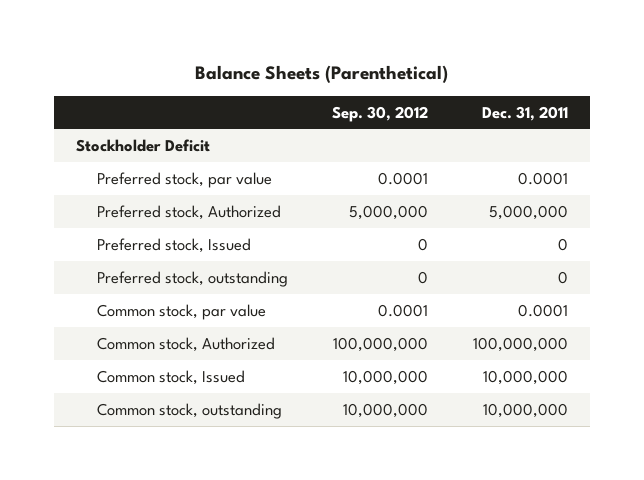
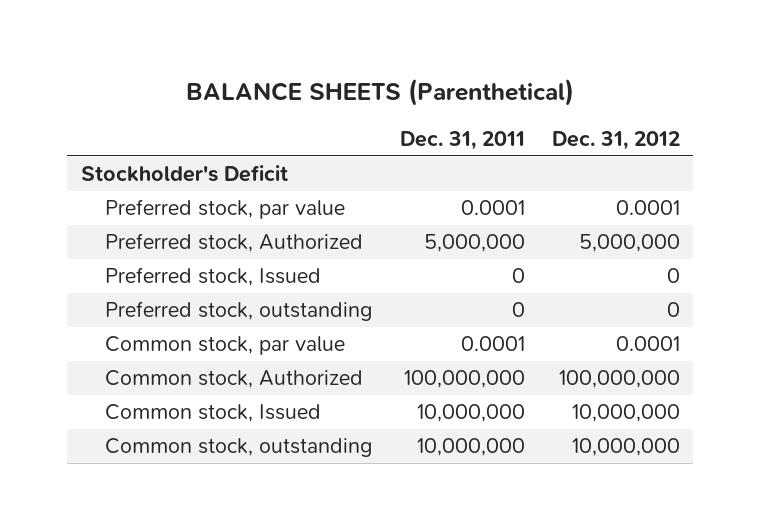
- Balance Sheets (Parenthetical)
+ BALANCE SHEETS (Parenthetical)
- | Sep. 30, 2012 | Dec. 31, 2011
+ | Dec. 31, 2011 | Dec. 31, 2012
- Stockholder Deficit
+ Stockholder's Deficit

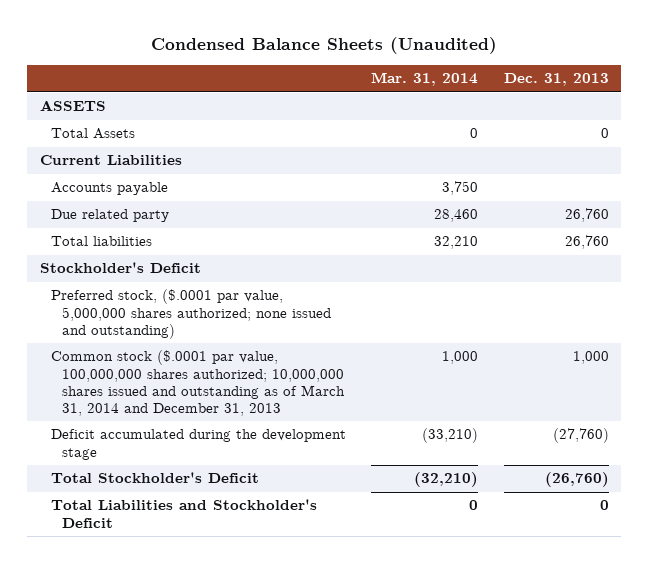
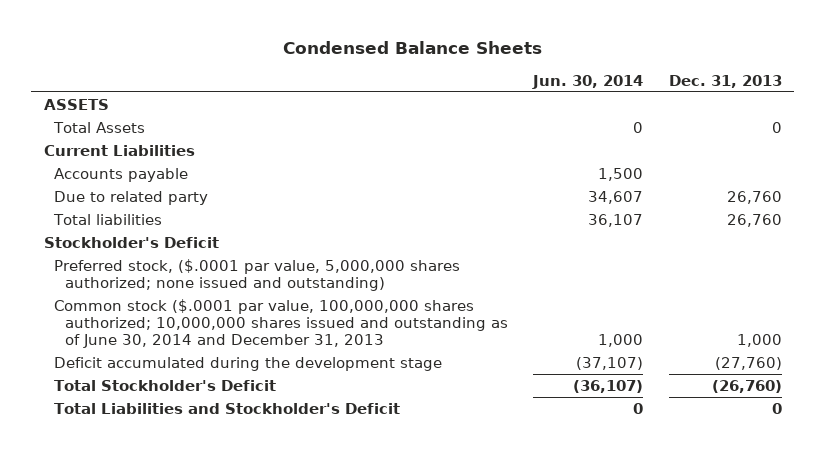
- Condensed Balance Sheets (Unaudited)
+ Condensed Balance Sheets
- | Mar. 31, 2014 | Dec. 31, 2013
+ | Jun. 30, 2014 | Dec. 31, 2013
- Due related party | 28,460 | 26,760
+ Due to related party | 34,607 | 26,760
- Common stock ($.0001 par value, 100,000,000 shares authorized; 10,000,000 shares issued and outstanding as of March 31, 2014 and December 31, 2013 | 1,000 | 1,000
+ Common stock ($.0001 par value, 100,000,000 shares authorized; 10,000,000 shares issued and outstanding as of June 30, 2014 and December 31, 2013 | 1,000 | 1,000

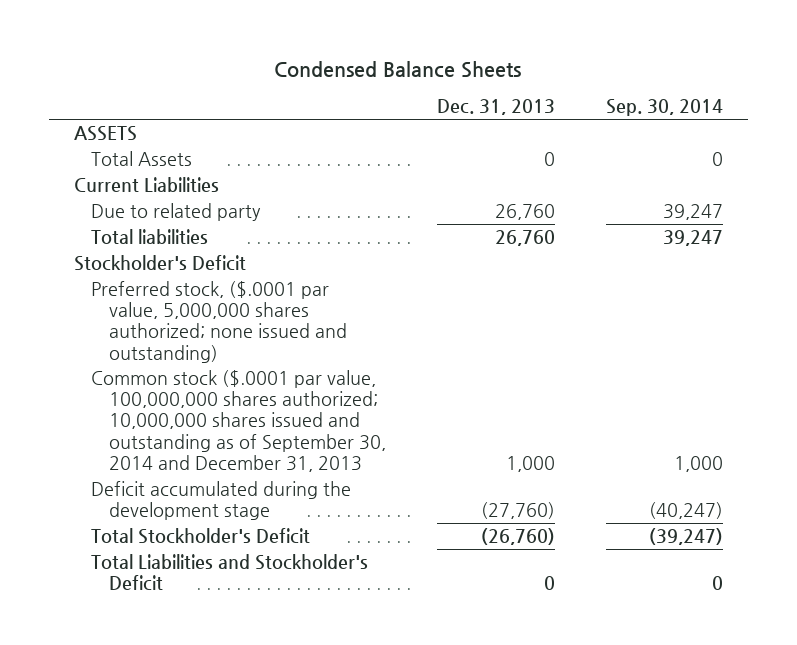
- | Jun. 30, 2014 | Dec. 31, 2013
+ | Dec. 31, 2013 | Sep. 30, 2014
- Accounts payable | 1,500 |
- Common stock ($.0001 par value, 100,000,000 shares authorized; 10,000,000 shares issued and outstanding as of June 30, 2014 and December 31, 2013 | 1,000 | 1,000
+ Common stock ($.0001 par value, 100,000,000 shares authorized; 10,000,000 shares issued and outstanding as of September 30, 2014 and December 31, 2013 | 1,000 | 1,000

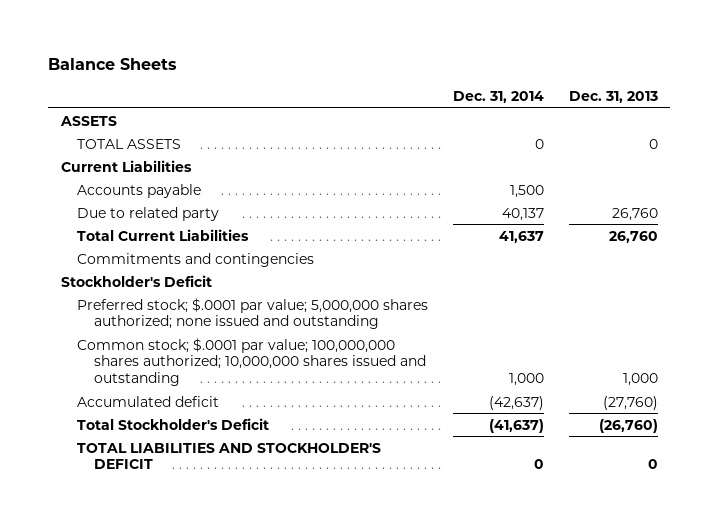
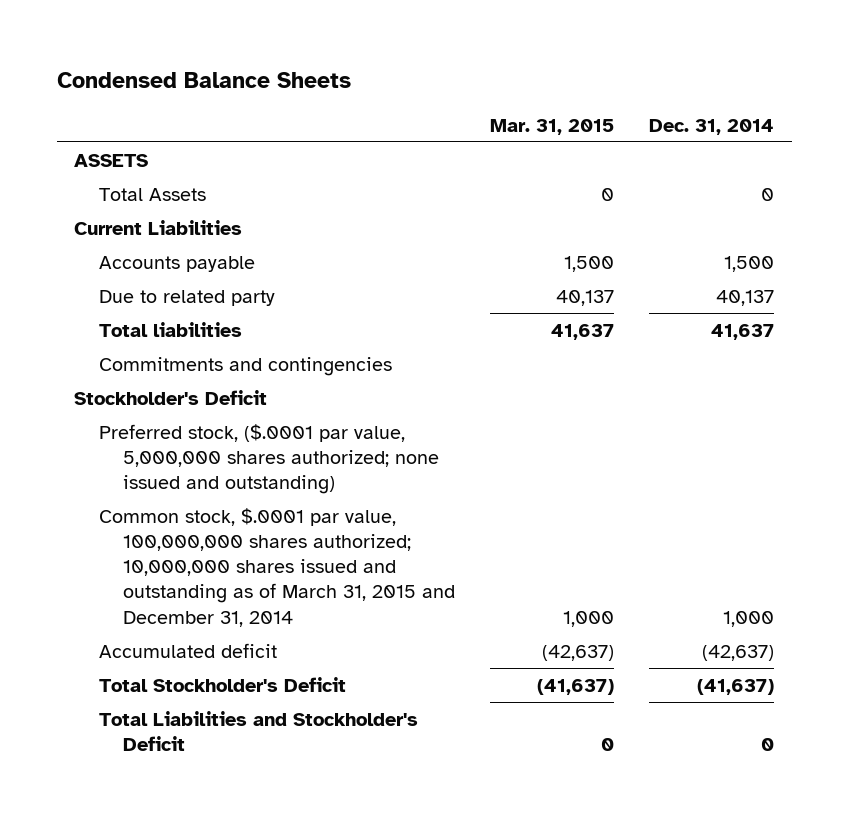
- Balance Sheets
+ Condensed Balance Sheets
- | Dec. 31, 2014 | Dec. 31, 2013
+ | Mar. 31, 2015 | Dec. 31, 2014
- TOTAL ASSETS | 0 | 0
+ Total Assets | 0 | 0
- Total Current Liabilities | 41,637 | 26,760
+ Total liabilities | 41,637 | 41,637
- Preferred stock; $.0001 par value; 5,000,000 shares authorized; none issued and outstanding
- Common stock; $.0001 par value; 100,000,000 shares authorized; 10,000,000 shares issued and outstanding | 1,000 | 1,000
+ Preferred stock, ($.0001 par value, 5,000,000 shares authorized; none issued and outstanding)
+ Common stock, $.0001 par value, 100,000,000 shares authorized; 10,000,000 shares issued and outstanding as of March 31, 2015 and December 31, 2014 | 1,000 | 1,000
- TOTAL LIABILITIES AND STOCKHOLDER'S DEFICIT | 0 | 0
+ Total Liabilities and Stockholder's Deficit | 0 | 0

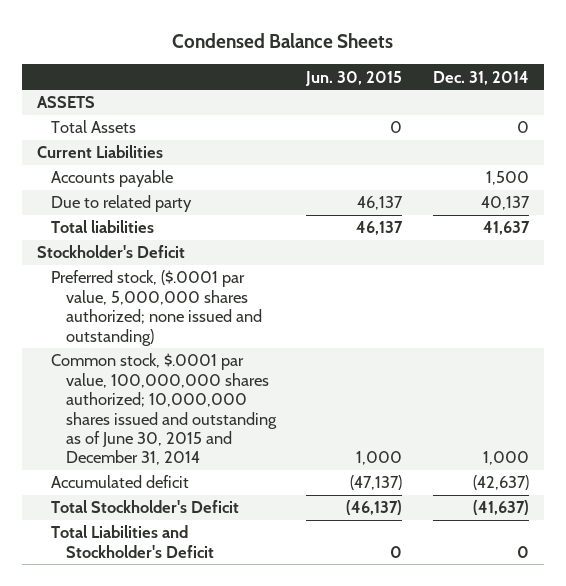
- | Mar. 31, 2015 | Dec. 31, 2014
+ | Jun. 30, 2015 | Dec. 31, 2014
- Commitments and contingencies
- Common stock, $.0001 par value, 100,000,000 shares authorized; 10,000,000 shares issued and outstanding as of March 31, 2015 and December 31, 2014 | 1,000 | 1,000
+ Common stock, $.0001 par value, 100,000,000 shares authorized; 10,000,000 shares issued and outstanding as of June 30, 2015 and December 31, 2014 | 1,000 | 1,000

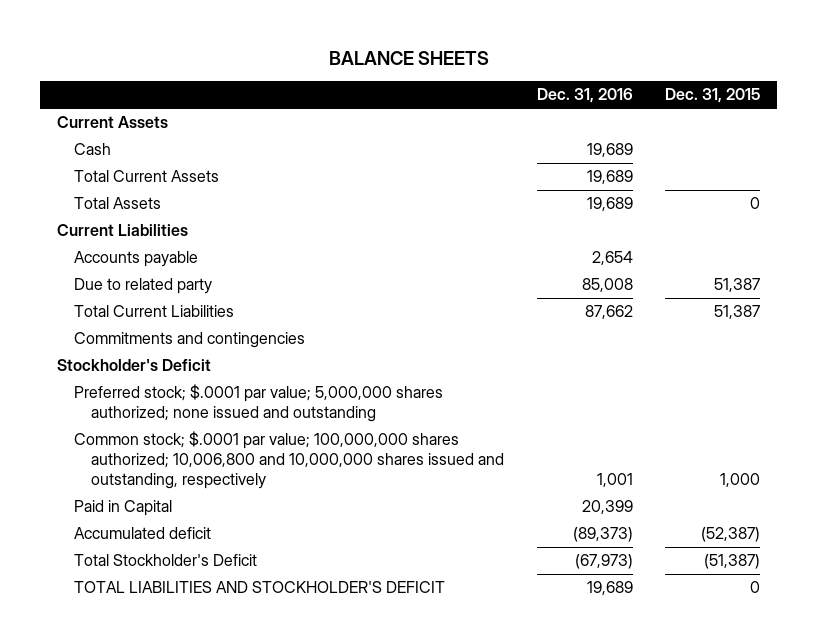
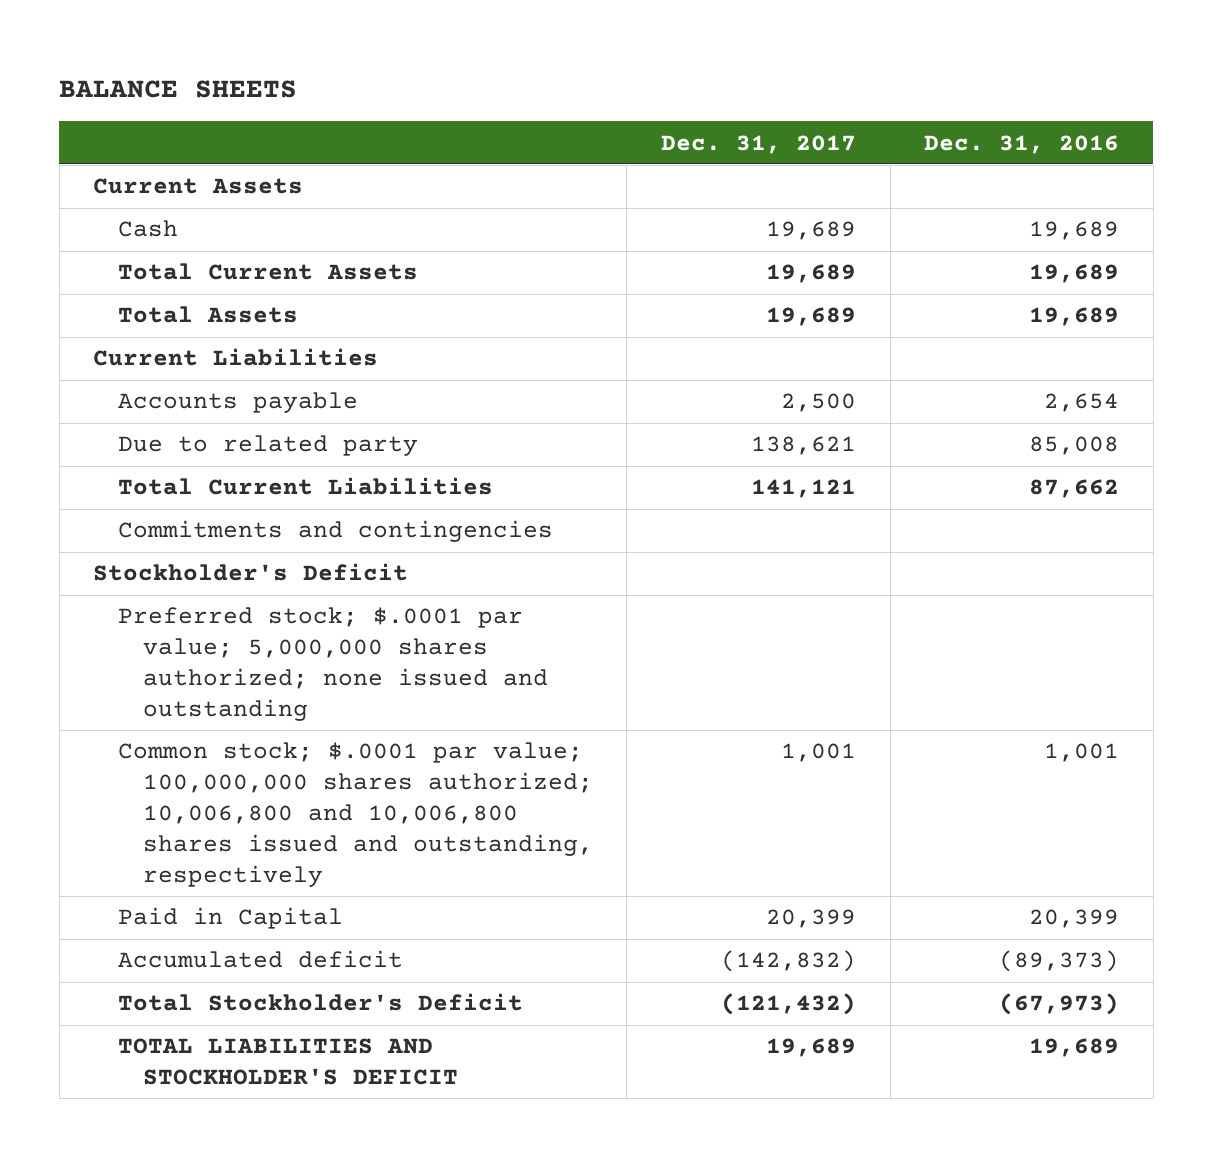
- | Dec. 31, 2016 | Dec. 31, 2015
+ | Dec. 31, 2017 | Dec. 31, 2016
- Common stock; $.0001 par value; 100,000,000 shares authorized; 10,006,800 and 10,000,000 shares issued and outstanding, respectively | 1,001 | 1,000
+ Common stock; $.0001 par value; 100,000,000 shares authorized; 10,006,800 and 10,006,800 shares issued and outstanding, respectively | 1,001 | 1,001

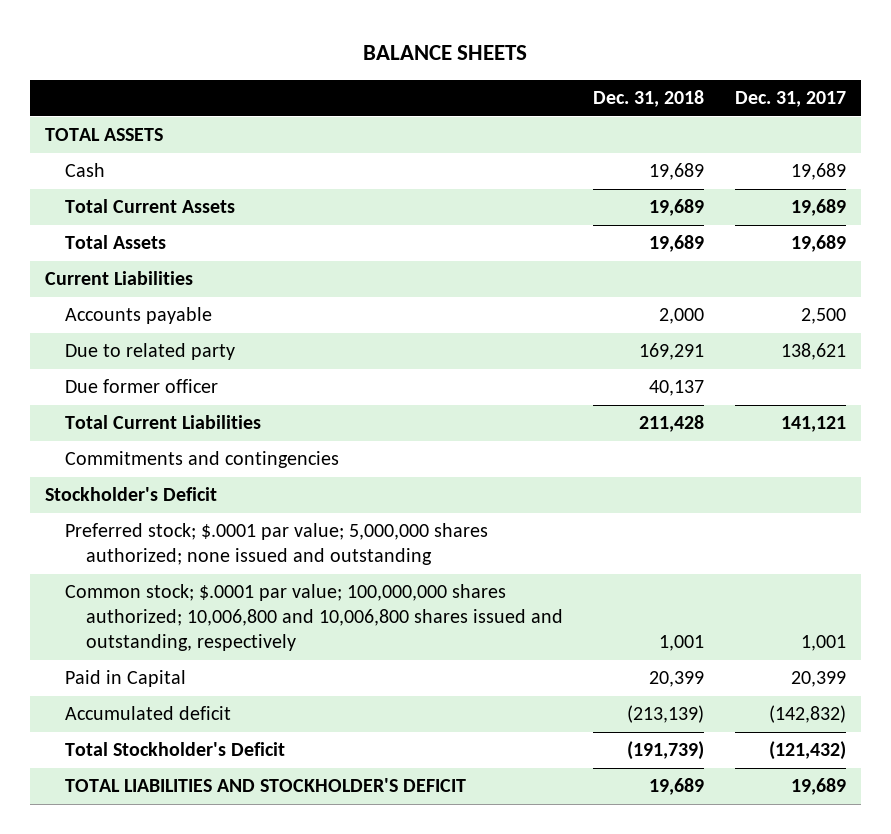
- | Dec. 31, 2017 | Dec. 31, 2016
+ | Dec. 31, 2018 | Dec. 31, 2017
- Current Assets
+ TOTAL ASSETS
+ Due former officer | 40,137 |

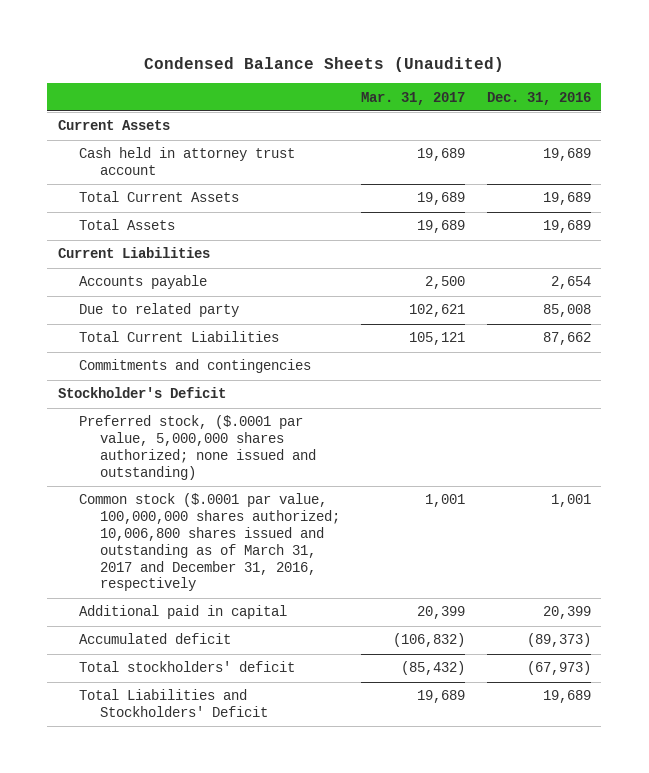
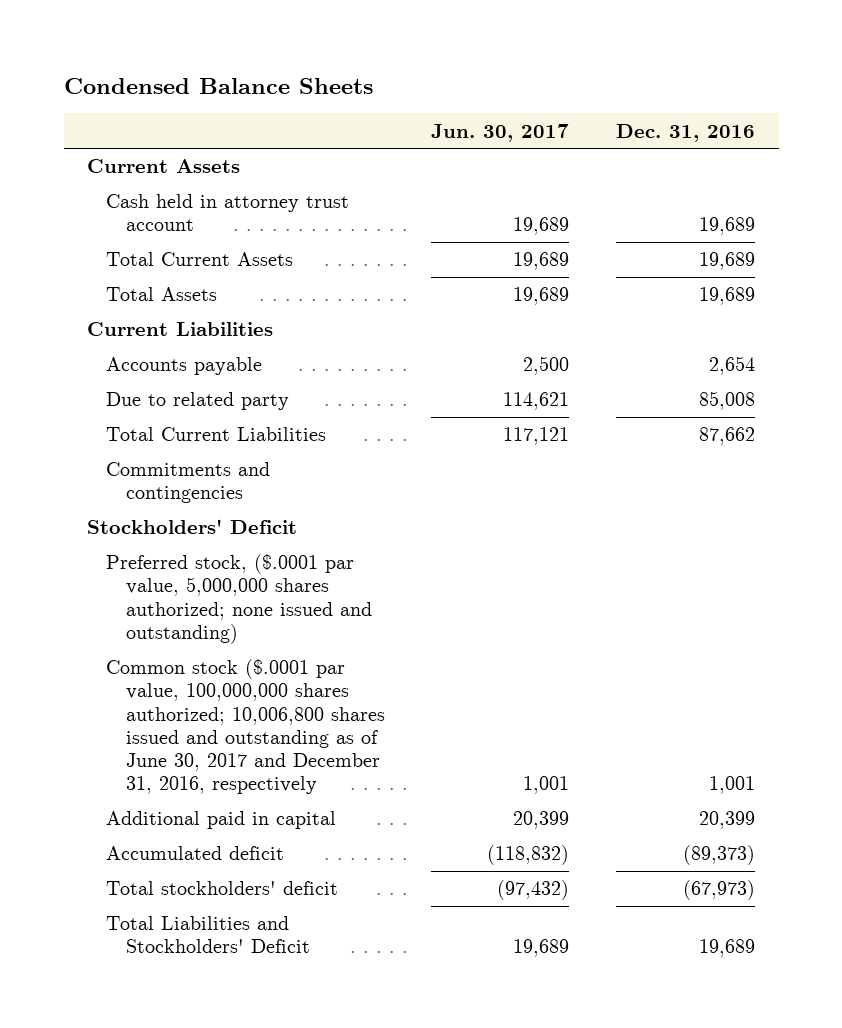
- Condensed Balance Sheets (Unaudited)
+ Condensed Balance Sheets
- | Mar. 31, 2017 | Dec. 31, 2016
+ | Jun. 30, 2017 | Dec. 31, 2016
- Stockholder's Deficit
+ Stockholders' Deficit
- Common stock ($.0001 par value, 100,000,000 shares authorized; 10,006,800 shares issued and outstanding as of March 31, 2017 and December 31, 2016, respectively | 1,001 | 1,001
+ Common stock ($.0001 par value, 100,000,000 shares authorized; 10,006,800 shares issued and outstanding as of June 30, 2017 and December 31, 2016, respectively | 1,001 | 1,001

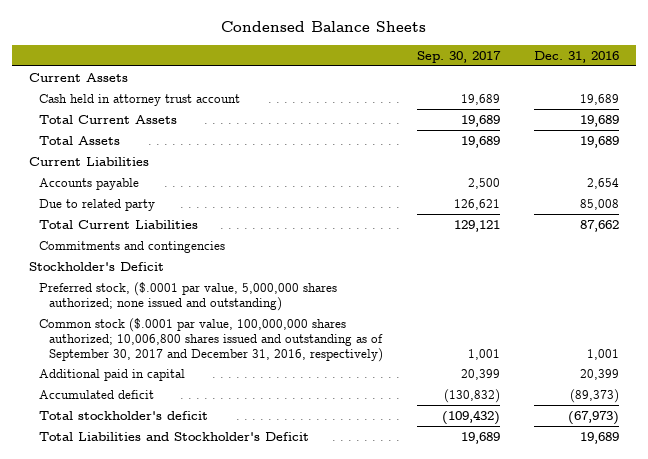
- | Jun. 30, 2017 | Dec. 31, 2016
+ | Sep. 30, 2017 | Dec. 31, 2016
- Stockholders' Deficit
+ Stockholder's Deficit
- Common stock ($.0001 par value, 100,000,000 shares authorized; 10,006,800 shares issued and outstanding as of June 30, 2017 and December 31, 2016, respectively | 1,001 | 1,001
+ Common stock ($.0001 par value, 100,000,000 shares authorized; 10,006,800 shares issued and outstanding as of September 30, 2017 and December 31, 2016, respectively) | 1,001 | 1,001
- Total stockholders' deficit | (97,432) | (67,973)
- Total Liabilities and Stockholders' Deficit | 19,689 | 19,689
+ Total stockholder's deficit | (109,432) | (67,973)
+ Total Liabilities and Stockholder's Deficit | 19,689 | 19,689

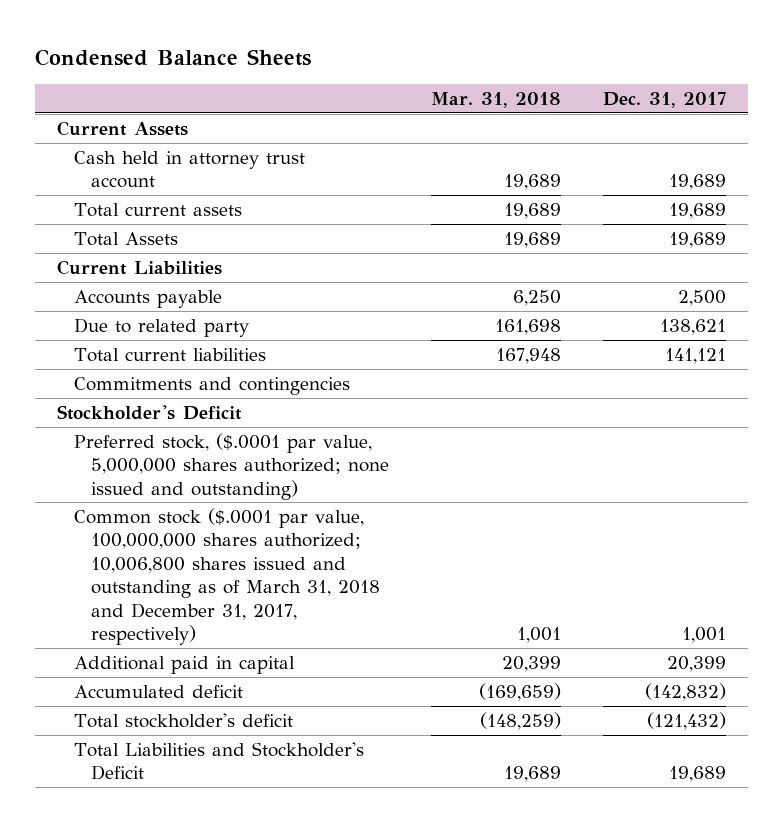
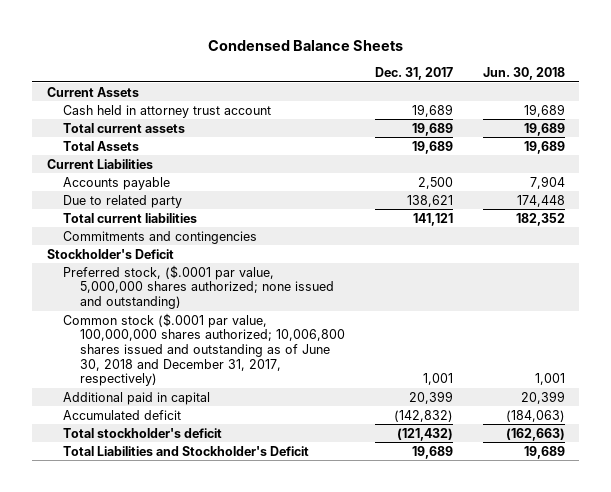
- | Mar. 31, 2018 | Dec. 31, 2017
+ | Dec. 31, 2017 | Jun. 30, 2018
- Common stock ($.0001 par value, 100,000,000 shares authorized; 10,006,800 shares issued and outstanding as of March 31, 2018 and December 31, 2017, respectively) | 1,001 | 1,001
+ Common stock ($.0001 par value, 100,000,000 shares authorized; 10,006,800 shares issued and outstanding as of June 30, 2018 and December 31, 2017, respectively) | 1,001 | 1,001

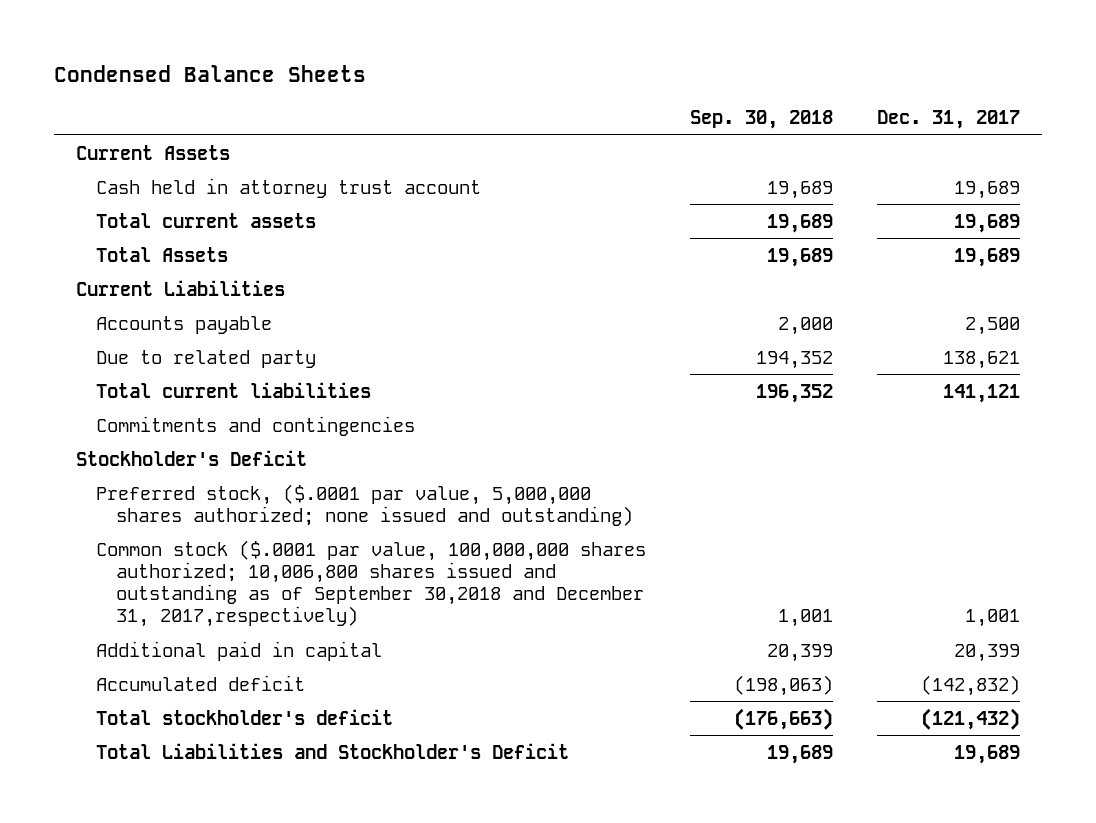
- | Dec. 31, 2017 | Jun. 30, 2018
+ | Sep. 30, 2018 | Dec. 31, 2017
- Common stock ($.0001 par value, 100,000,000 shares authorized; 10,006,800 shares issued and outstanding as of June 30, 2018 and December 31, 2017, respectively) | 1,001 | 1,001
+ Common stock ($.0001 par value, 100,000,000 shares authorized; 10,006,800 shares issued and outstanding as of September 30,2018 and December 31, 2017,respectively) | 1,001 | 1,001

